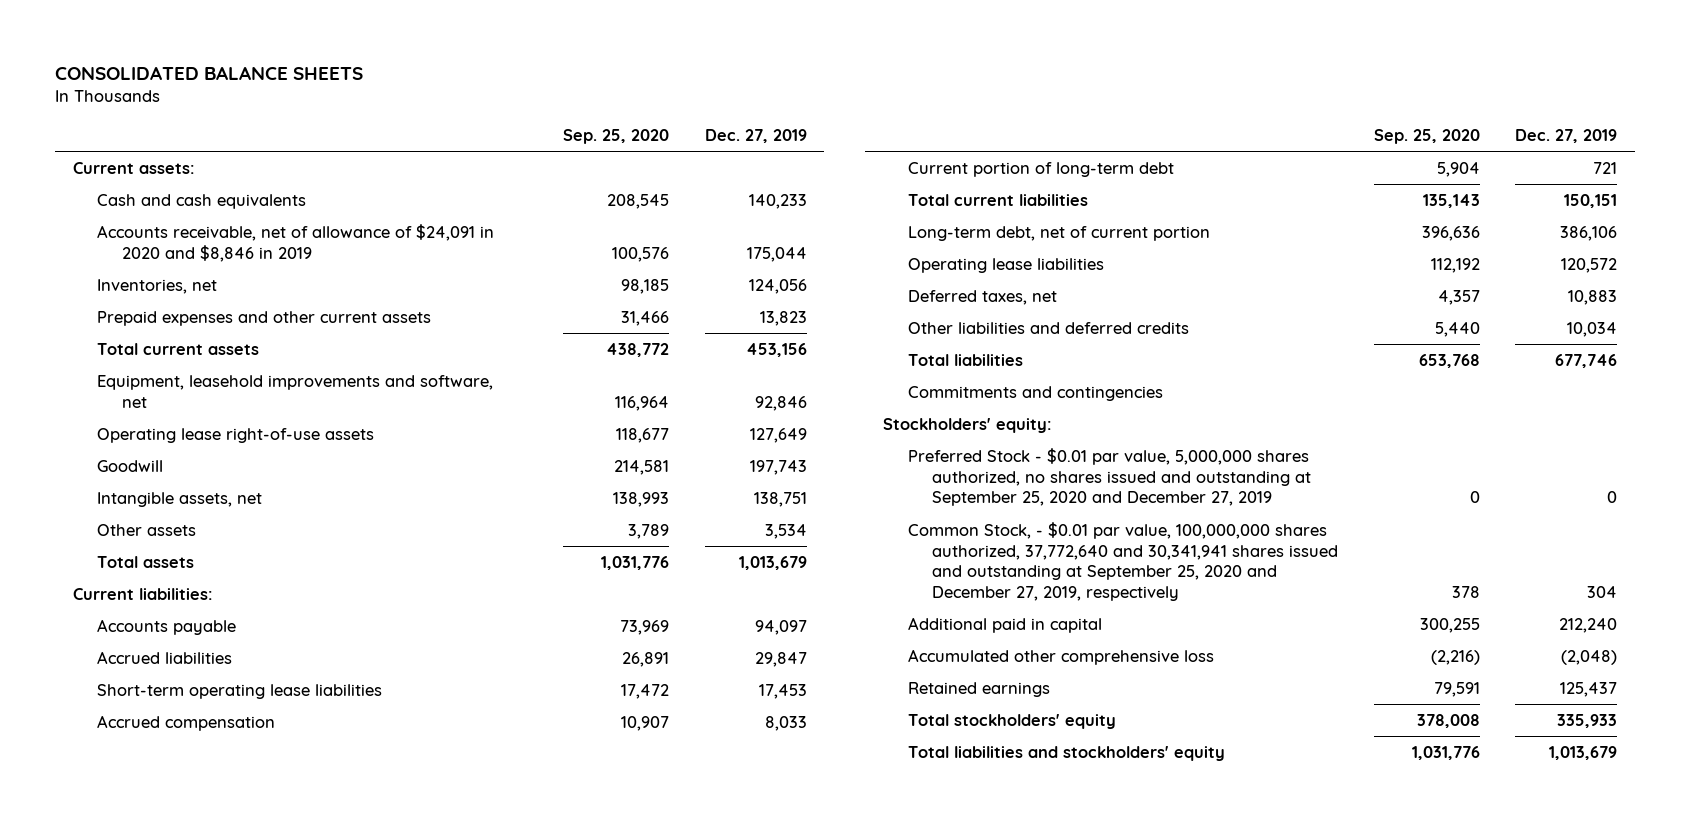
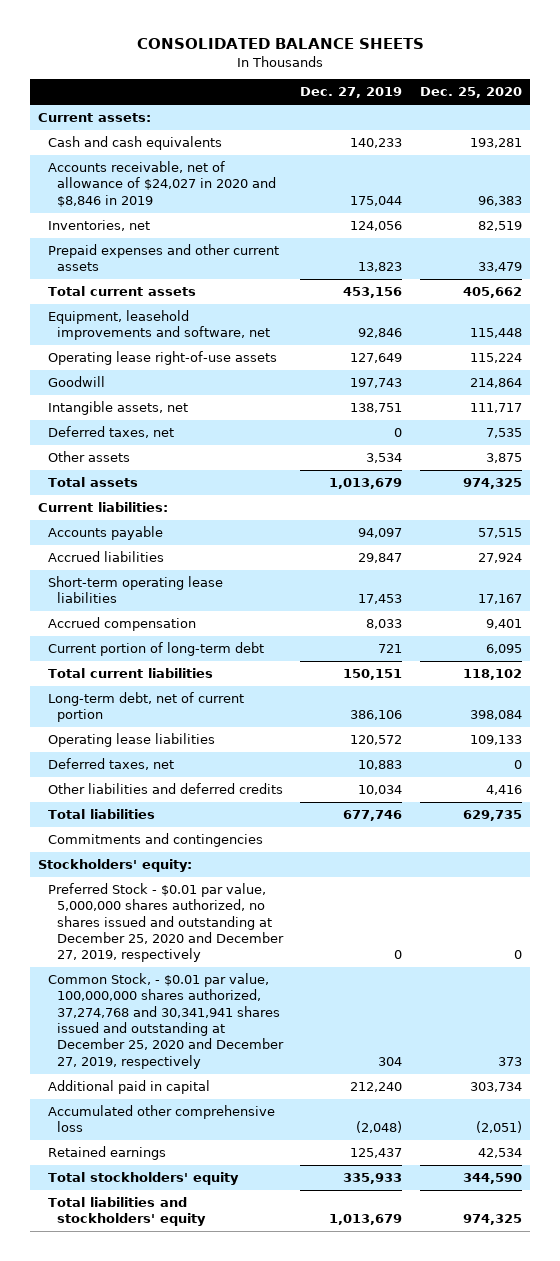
- | Sep. 25, 2020 | Dec. 27, 2019
+ | Dec. 27, 2019 | Dec. 25, 2020
- Accounts receivable, net of allowance of $24,091 in 2020 and $8,846 in 2019 | 100,576 | 175,044
+ Accounts receivable, net of allowance of $24,027 in 2020 and $8,846 in 2019 | 175,044 | 96,383
+ Deferred taxes, net | 0 | 7,535
- Preferred Stock - $0.01 par value, 5,000,000 shares authorized, no shares issued and outstanding at September 25, 2020 and December 27, 2019 | 0 | 0
- Common Stock, - $0.01 par value, 100,000,000 shares authorized, 37,772,640 and 30,341,941 shares issued and outstanding at September 25, 2020 and December 27, 2019, respectively | 378 | 304
+ Preferred Stock - $0.01 par value, 5,000,000 shares authorized, no shares issued and outstanding at December 25, 2020 and December 27, 2019, respectively | 0 | 0
+ Common Stock, - $0.01 par value, 100,000,000 shares authorized, 37,274,768 and 30,341,941 shares issued and outstanding at December 25, 2020 and December 27, 2019, respectively | 304 | 373

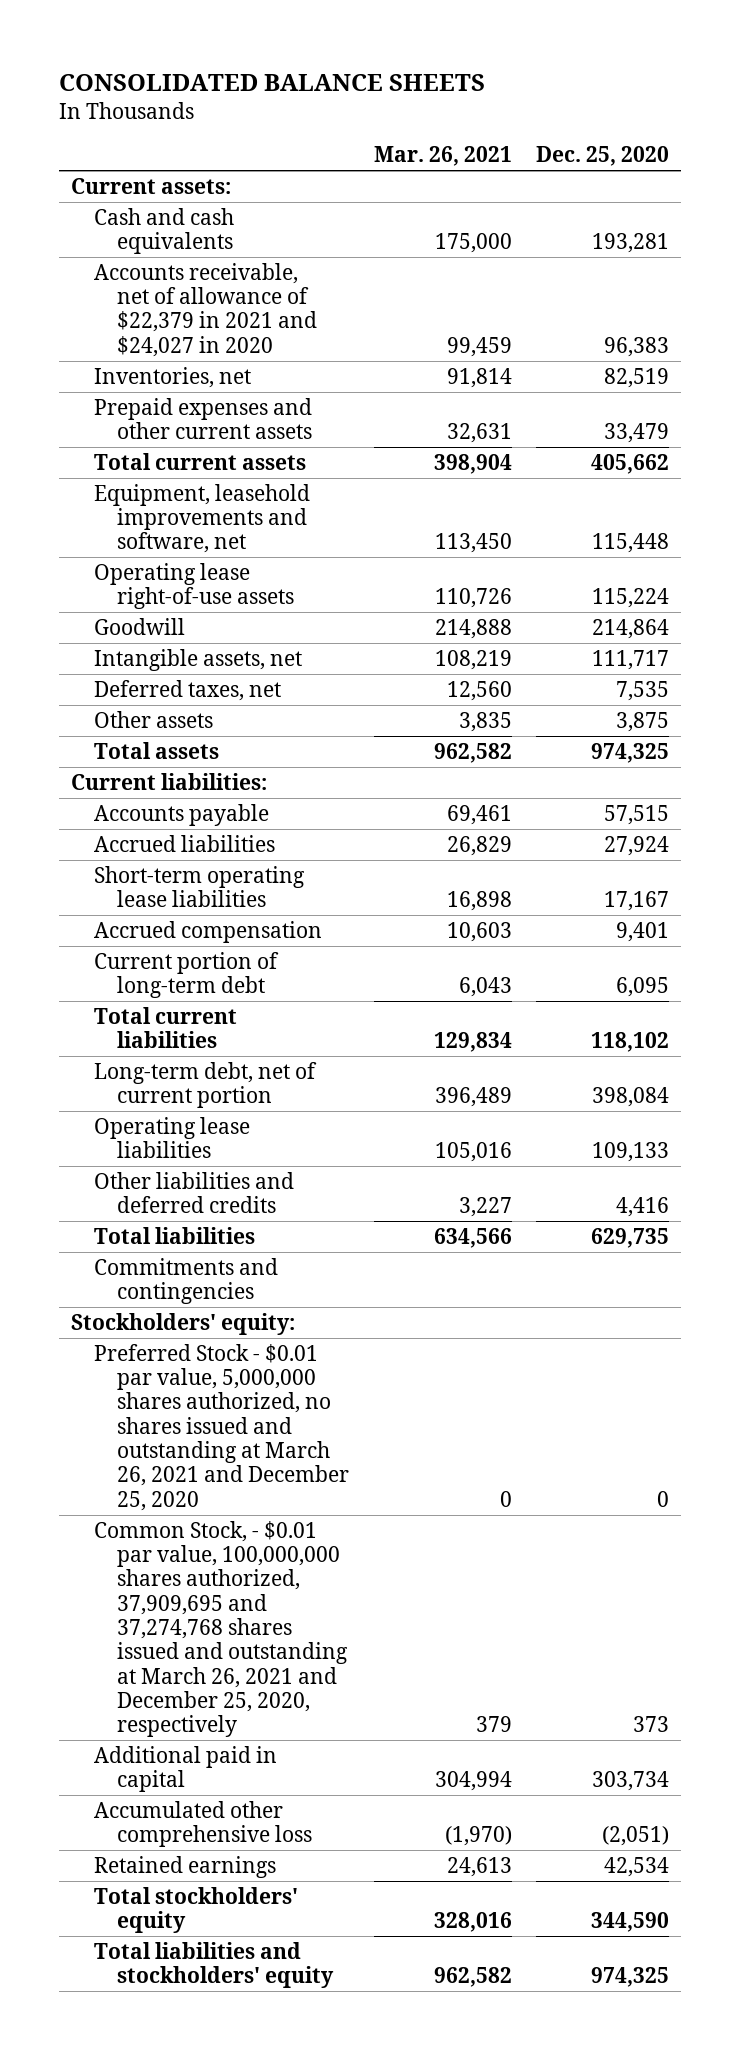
- | Dec. 27, 2019 | Dec. 25, 2020
+ | Mar. 26, 2021 | Dec. 25, 2020
- Accounts receivable, net of allowance of $24,027 in 2020 and $8,846 in 2019 | 175,044 | 96,383
+ Accounts receivable, net of allowance of $22,379 in 2021 and $24,027 in 2020 | 99,459 | 96,383
- Deferred taxes, net | 10,883 | 0
- Preferred Stock - $0.01 par value, 5,000,000 shares authorized, no shares issued and outstanding at December 25, 2020 and December 27, 2019, respectively | 0 | 0
- Common Stock, - $0.01 par value, 100,000,000 shares authorized, 37,274,768 and 30,341,941 shares issued and outstanding at December 25, 2020 and December 27, 2019, respectively | 304 | 373
+ Preferred Stock - $0.01 par value, 5,000,000 shares authorized, no shares issued and outstanding at March 26, 2021 and December 25, 2020 | 0 | 0
+ Common Stock, - $0.01 par value, 100,000,000 shares authorized, 37,909,695 and 37,274,768 shares issued and outstanding at March 26, 2021 and December 25, 2020, respectively | 379 | 373

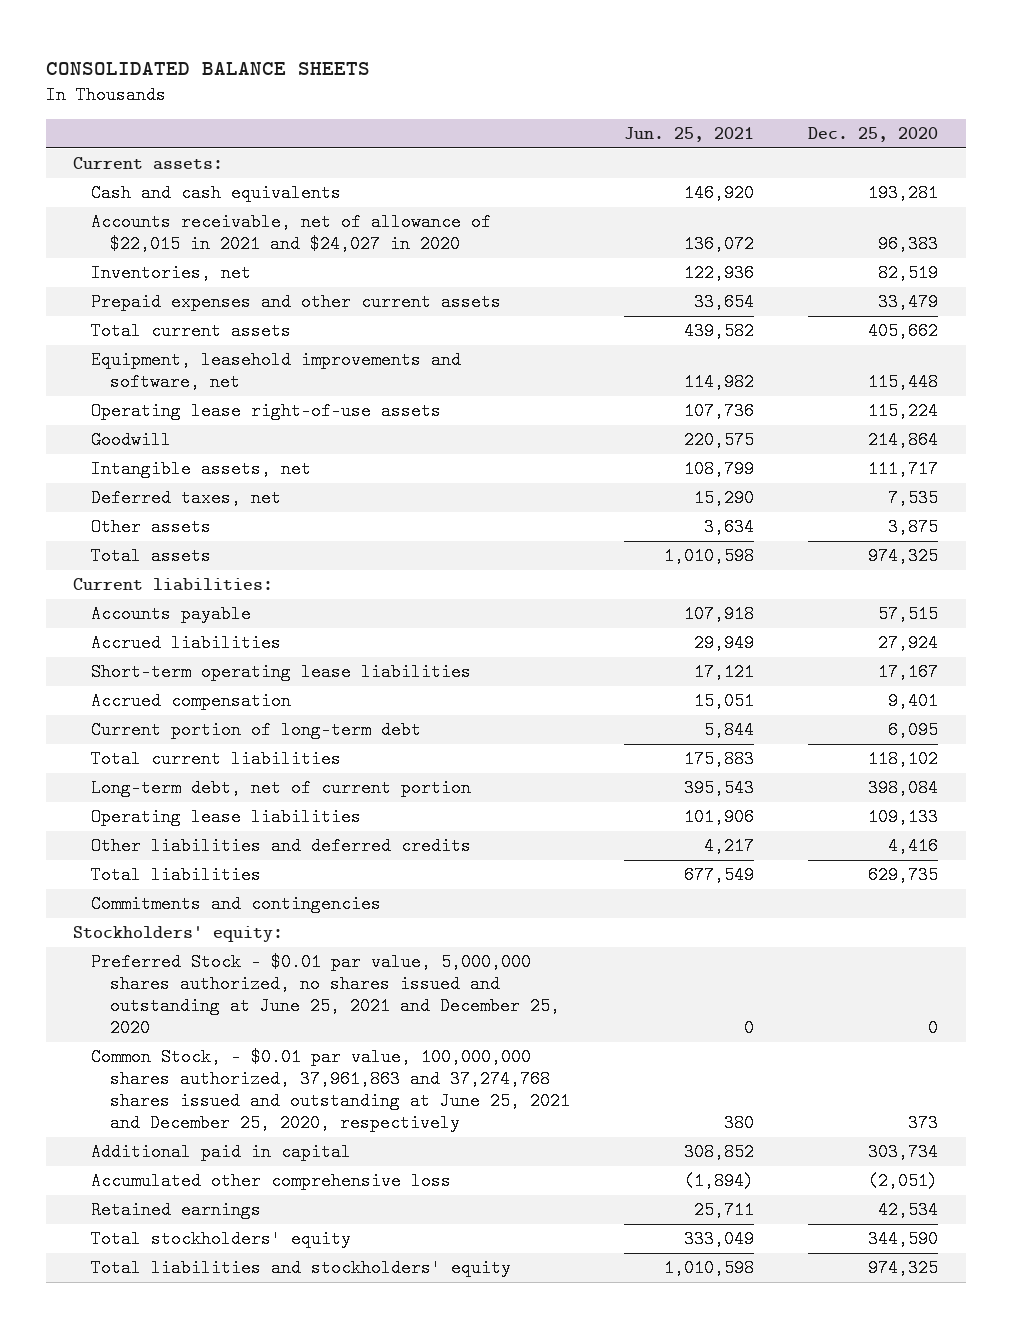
- | Mar. 26, 2021 | Dec. 25, 2020
+ | Jun. 25, 2021 | Dec. 25, 2020
- Accounts receivable, net of allowance of $22,379 in 2021 and $24,027 in 2020 | 99,459 | 96,383
+ Accounts receivable, net of allowance of $22,015 in 2021 and $24,027 in 2020 | 136,072 | 96,383
- Preferred Stock - $0.01 par value, 5,000,000 shares authorized, no shares issued and outstanding at March 26, 2021 and December 25, 2020 | 0 | 0
- Common Stock, - $0.01 par value, 100,000,000 shares authorized, 37,909,695 and 37,274,768 shares issued and outstanding at March 26, 2021 and December 25, 2020, respectively | 379 | 373
+ Preferred Stock - $0.01 par value, 5,000,000 shares authorized, no shares issued and outstanding at June 25, 2021 and December 25, 2020 | 0 | 0
+ Common Stock, - $0.01 par value, 100,000,000 shares authorized, 37,961,863 and 37,274,768 shares issued and outstanding at June 25, 2021 and December 25, 2020, respectively | 380 | 373

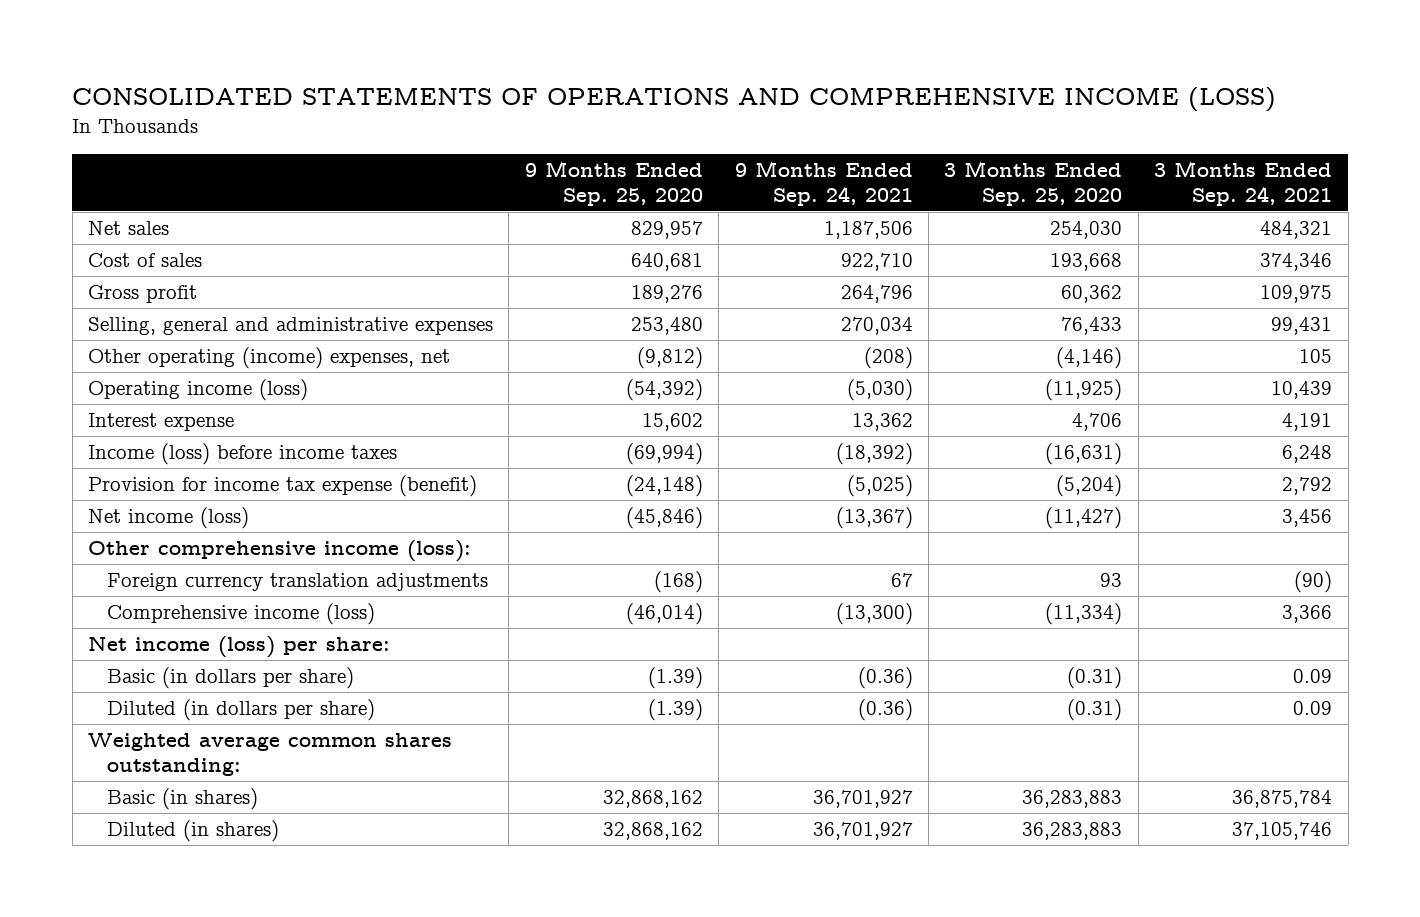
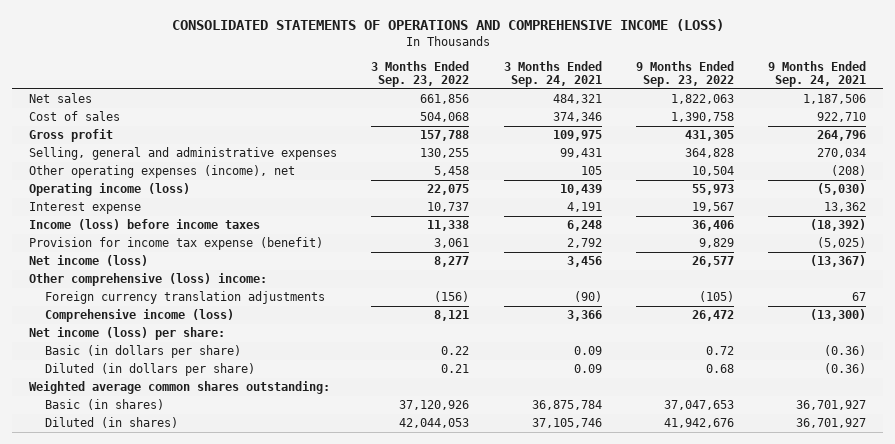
- | 9 Months Ended Sep. 25, 2020 | 9 Months Ended Sep. 24, 2021 | 3 Months Ended Sep. 25, 2020 | 3 Months Ended Sep. 24, 2021
+ | 3 Months Ended Sep. 23, 2022 | 3 Months Ended Sep. 24, 2021 | 9 Months Ended Sep. 23, 2022 | 9 Months Ended Sep. 24, 2021
- Other operating (income) expenses, net | (9,812) | (208) | (4,146) | 105
+ Other operating expenses (income), net | 5,458 | 105 | 10,504 | (208)
- Other comprehensive income (loss):
+ Other comprehensive (loss) income:

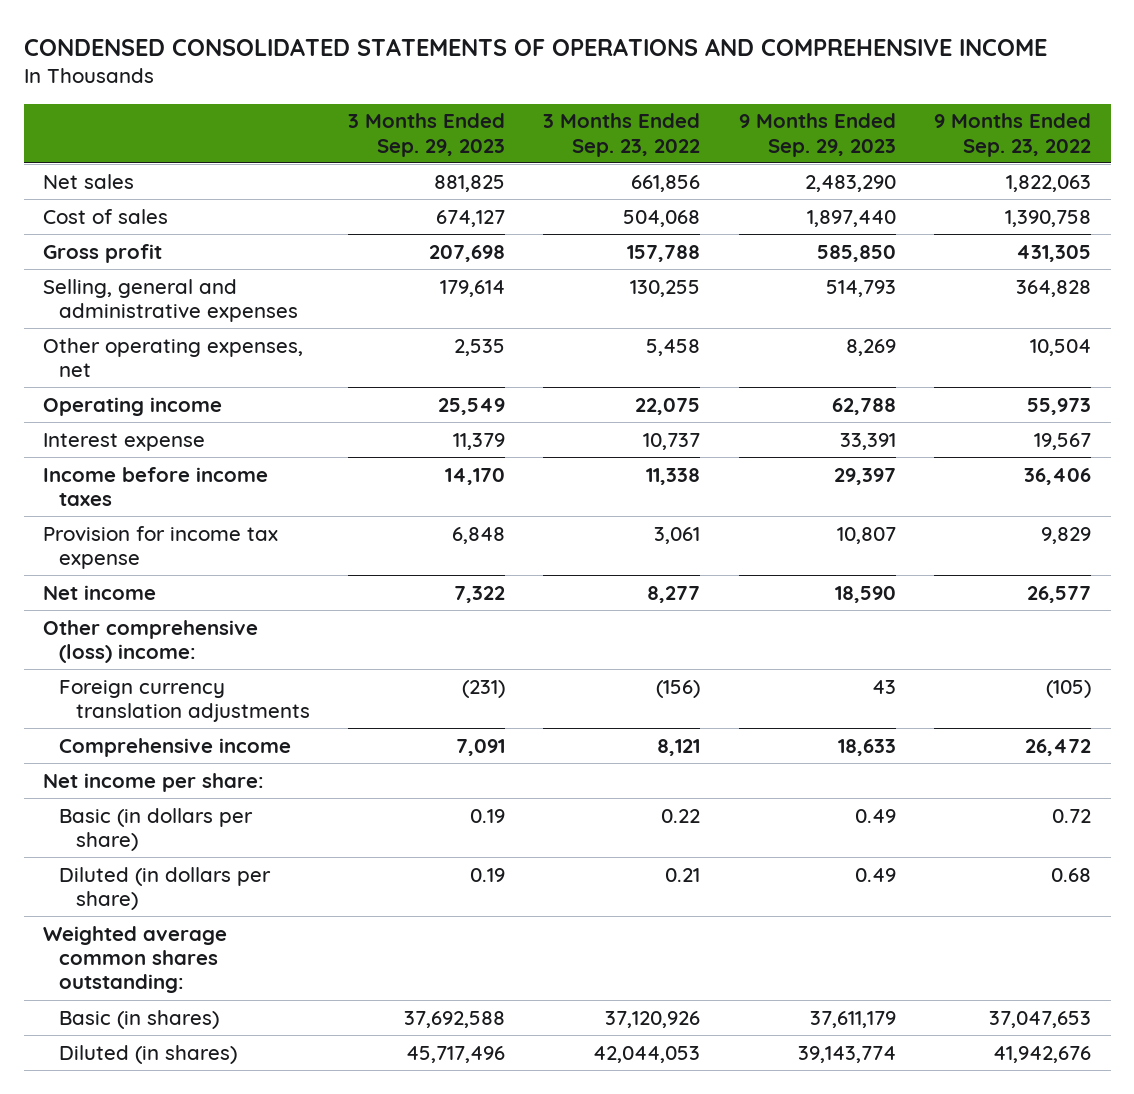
- CONSOLIDATED STATEMENTS OF OPERATIONS AND COMPREHENSIVE INCOME (LOSS)
+ CONDENSED CONSOLIDATED STATEMENTS OF OPERATIONS AND COMPREHENSIVE INCOME
- | 3 Months Ended Sep. 23, 2022 | 3 Months Ended Sep. 24, 2021 | 9 Months Ended Sep. 23, 2022 | 9 Months Ended Sep. 24, 2021
+ | 3 Months Ended Sep. 29, 2023 | 3 Months Ended Sep. 23, 2022 | 9 Months Ended Sep. 29, 2023 | 9 Months Ended Sep. 23, 2022
- Other operating expenses (income), net | 5,458 | 105 | 10,504 | (208)
- Operating income (loss) | 22,075 | 10,439 | 55,973 | (5,030)
+ Other operating expenses, net | 2,535 | 5,458 | 8,269 | 10,504
+ Operating income | 25,549 | 22,075 | 62,788 | 55,973
- Income (loss) before income taxes | 11,338 | 6,248 | 36,406 | (18,392)
- Provision for income tax expense (benefit) | 3,061 | 2,792 | 9,829 | (5,025)
- Net income (loss) | 8,277 | 3,456 | 26,577 | (13,367)
+ Income before income taxes | 14,170 | 11,338 | 29,397 | 36,406
+ Provision for income tax expense | 6,848 | 3,061 | 10,807 | 9,829
+ Net income | 7,322 | 8,277 | 18,590 | 26,577
- Comprehensive income (loss) | 8,121 | 3,366 | 26,472 | (13,300)
- Net income (loss) per share:
+ Comprehensive income | 7,091 | 8,121 | 18,633 | 26,472
+ Net income per share:

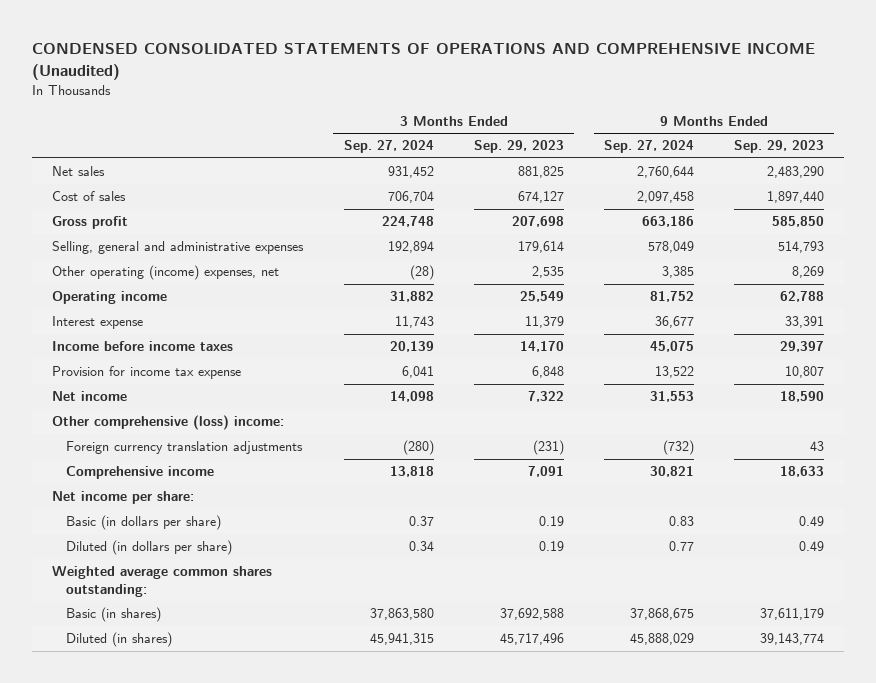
- CONDENSED CONSOLIDATED STATEMENTS OF OPERATIONS AND COMPREHENSIVE INCOME
+ CONDENSED CONSOLIDATED STATEMENTS OF OPERATIONS AND COMPREHENSIVE INCOME (Unaudited)
- | 3 Months Ended Sep. 29, 2023 | 3 Months Ended Sep. 23, 2022 | 9 Months Ended Sep. 29, 2023 | 9 Months Ended Sep. 23, 2022
+ | 3 Months Ended Sep. 27, 2024 | 3 Months Ended Sep. 29, 2023 | 9 Months Ended Sep. 27, 2024 | 9 Months Ended Sep. 29, 2023
- Other operating expenses, net | 2,535 | 5,458 | 8,269 | 10,504
+ Other operating (income) expenses, net | (28) | 2,535 | 3,385 | 8,269

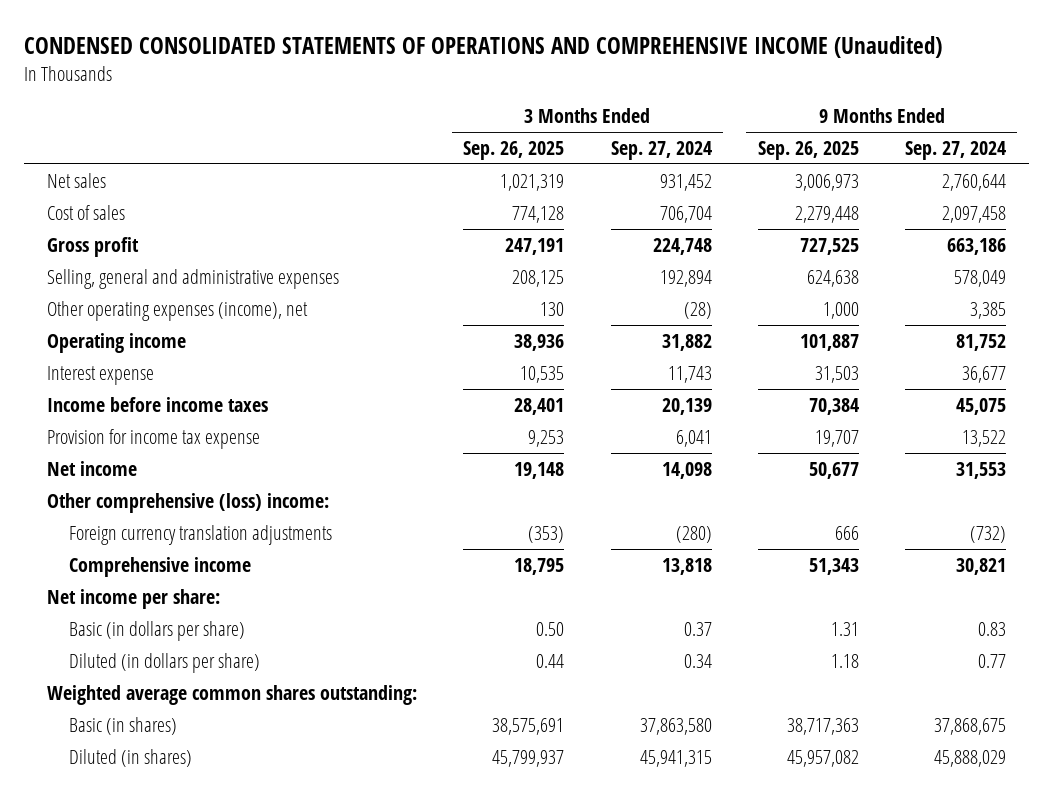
- | 3 Months Ended Sep. 27, 2024 | 3 Months Ended Sep. 29, 2023 | 9 Months Ended Sep. 27, 2024 | 9 Months Ended Sep. 29, 2023
+ | 3 Months Ended Sep. 26, 2025 | 3 Months Ended Sep. 27, 2024 | 9 Months Ended Sep. 26, 2025 | 9 Months Ended Sep. 27, 2024
- Other operating (income) expenses, net | (28) | 2,535 | 3,385 | 8,269
+ Other operating expenses (income), net | 130 | (28) | 1,000 | 3,385

